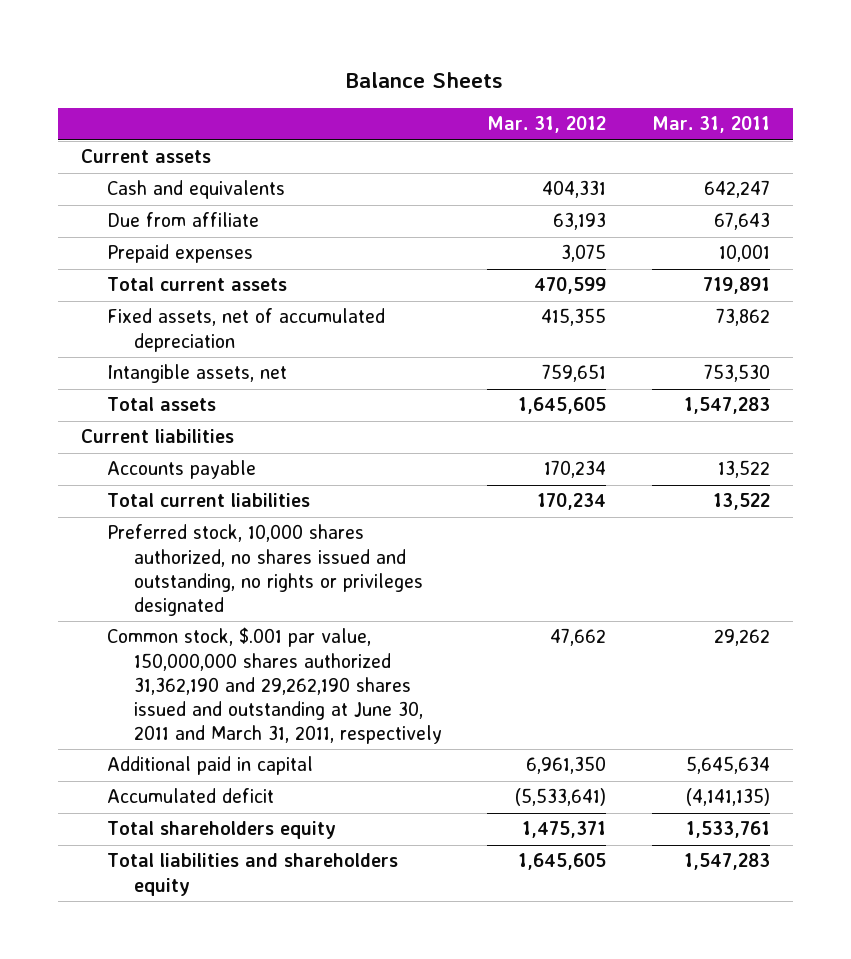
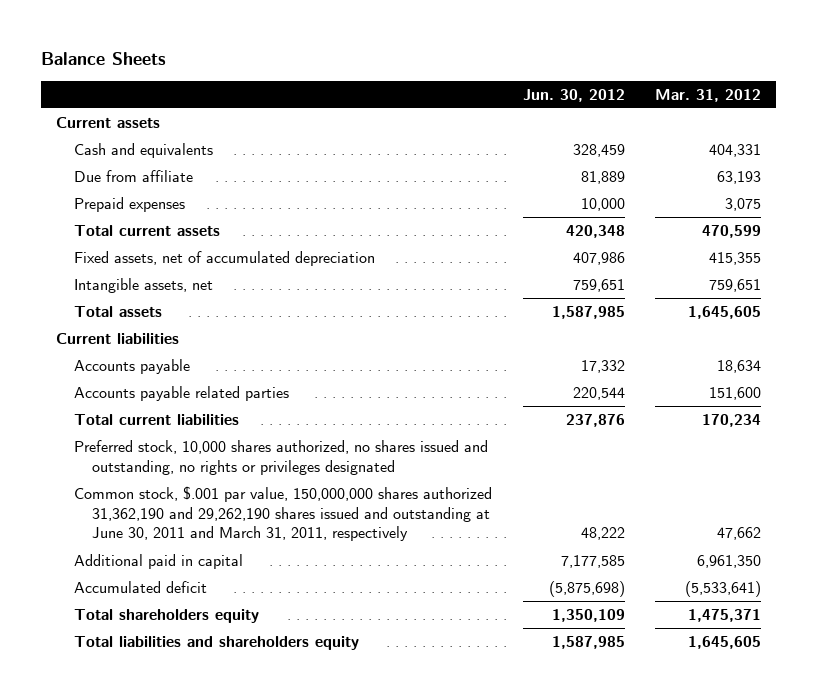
- | Mar. 31, 2012 | Mar. 31, 2011
+ | Jun. 30, 2012 | Mar. 31, 2012
- Accounts payable | 170,234 | 13,522
+ Accounts payable | 17,332 | 18,634
+ Accounts payable related parties | 220,544 | 151,600

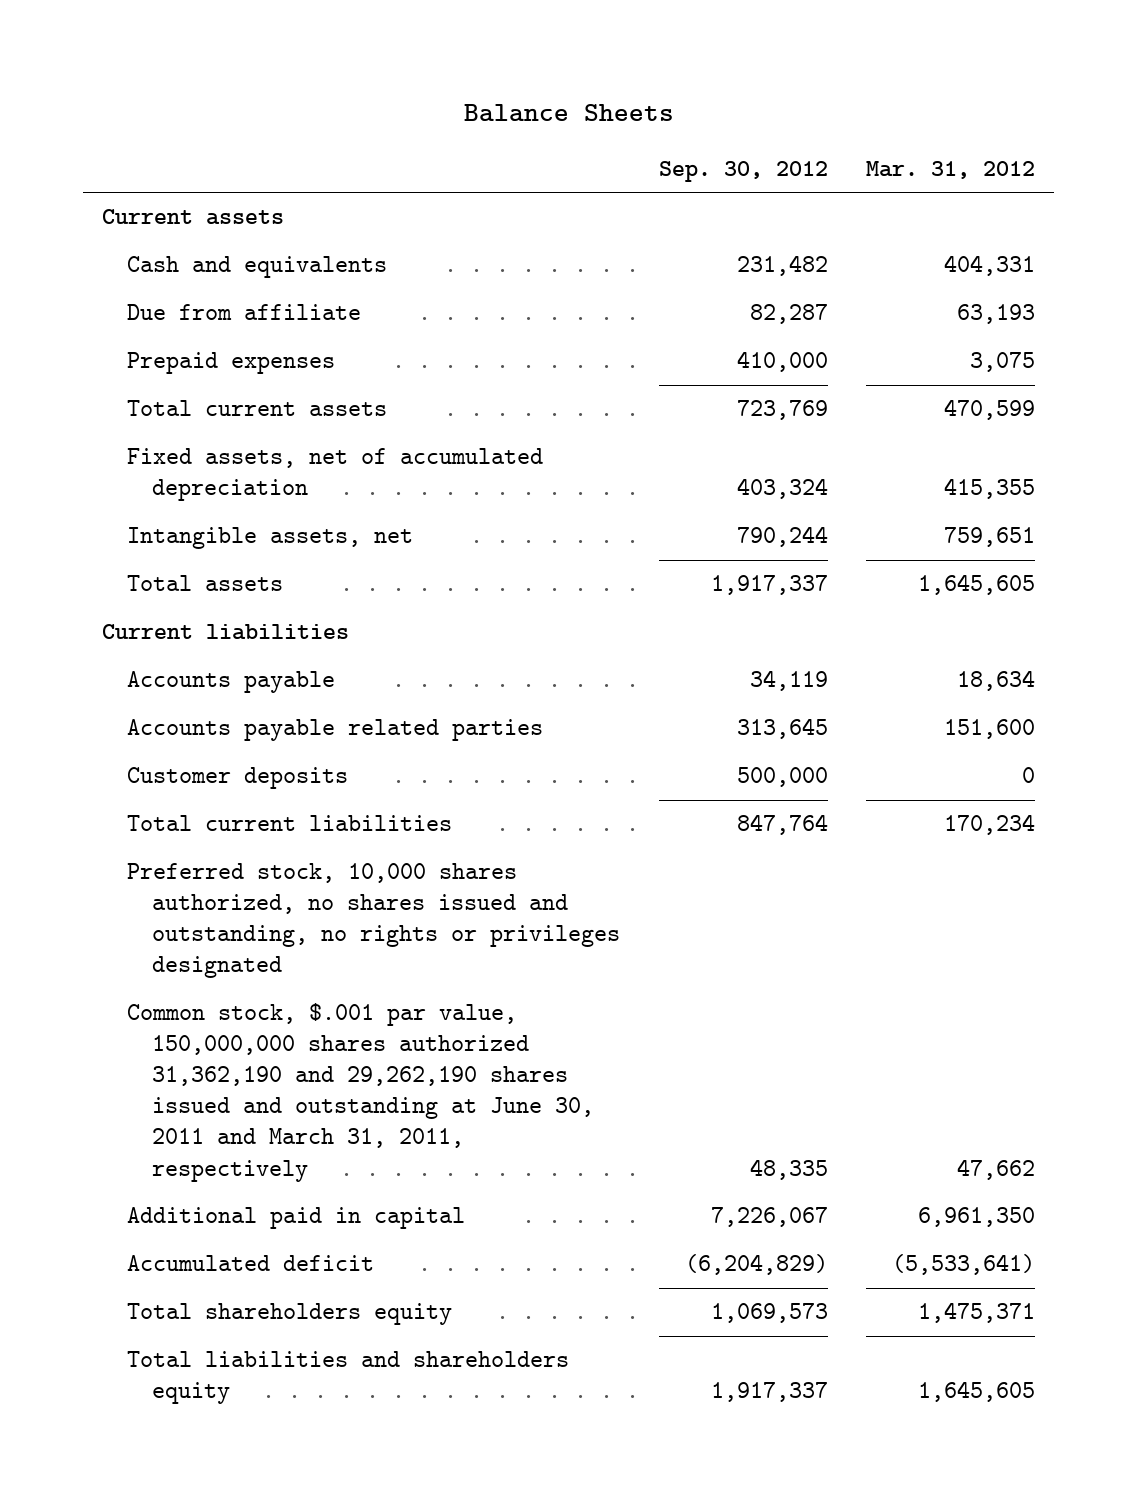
- | Jun. 30, 2012 | Mar. 31, 2012
+ | Sep. 30, 2012 | Mar. 31, 2012
+ Customer deposits | 500,000 | 0

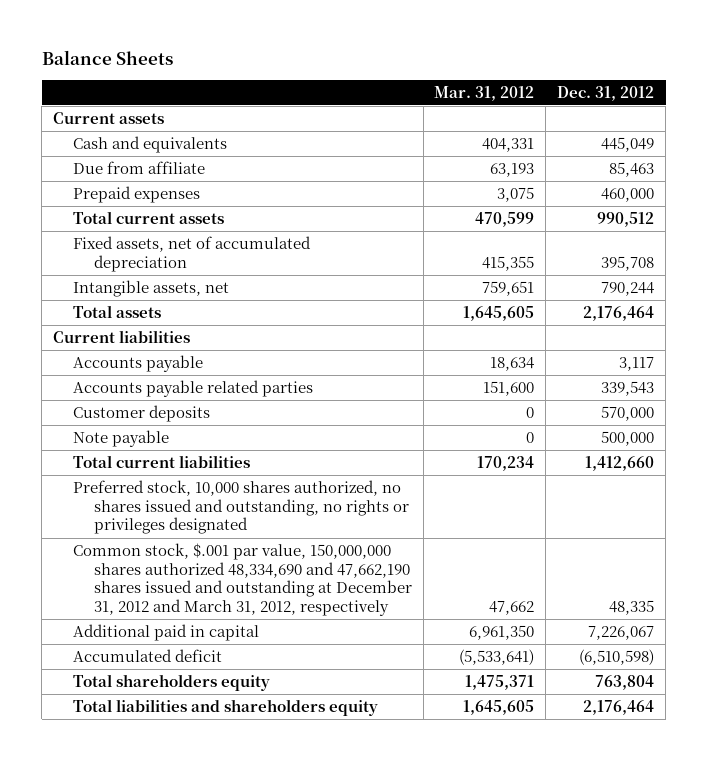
- | Sep. 30, 2012 | Mar. 31, 2012
+ | Mar. 31, 2012 | Dec. 31, 2012
+ Note payable | 0 | 500,000
- Common stock, $.001 par value, 150,000,000 shares authorized 31,362,190 and 29,262,190 shares issued and outstanding at June 30, 2011 and March 31, 2011, respectively | 48,335 | 47,662
+ Common stock, $.001 par value, 150,000,000 shares authorized 48,334,690 and 47,662,190 shares issued and outstanding at December 31, 2012 and March 31, 2012, respectively | 47,662 | 48,335

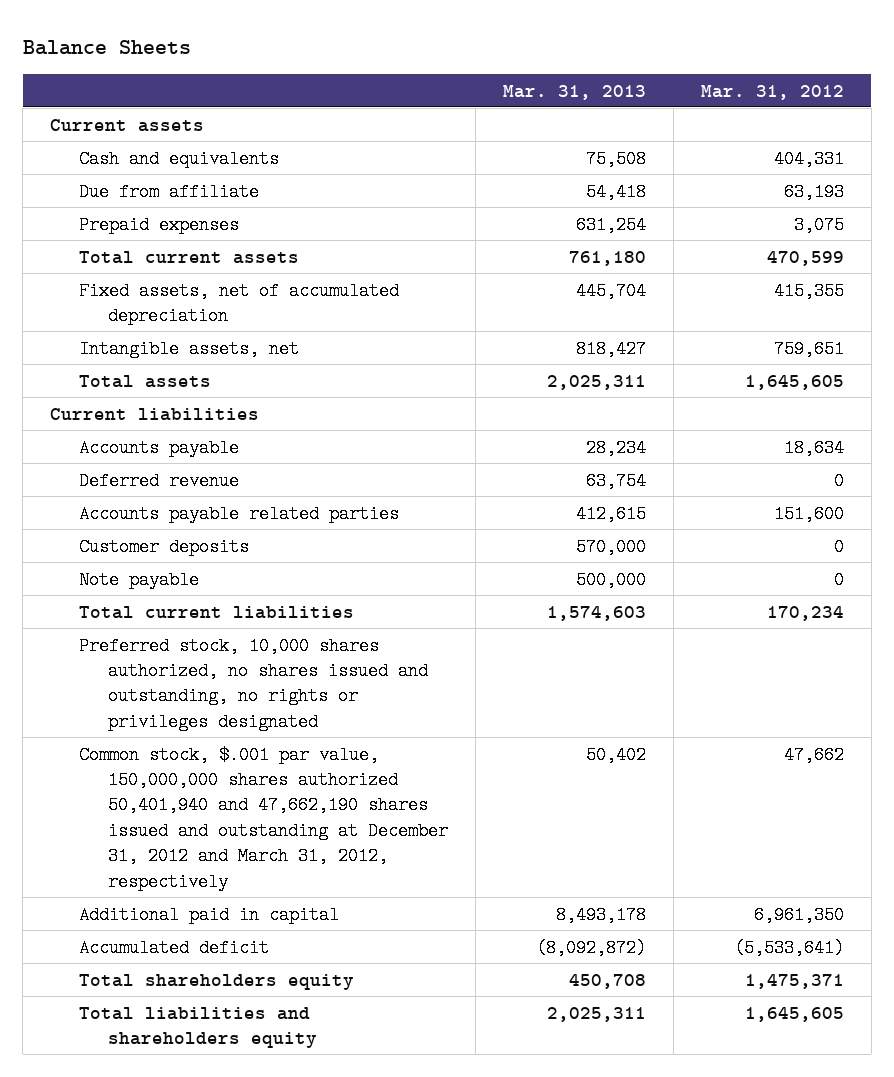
- | Mar. 31, 2012 | Dec. 31, 2012
+ | Mar. 31, 2013 | Mar. 31, 2012
+ Deferred revenue | 63,754 | 0
- Common stock, $.001 par value, 150,000,000 shares authorized 48,334,690 and 47,662,190 shares issued and outstanding at December 31, 2012 and March 31, 2012, respectively | 47,662 | 48,335
+ Common stock, $.001 par value, 150,000,000 shares authorized 50,401,940 and 47,662,190 shares issued and outstanding at December 31, 2012 and March 31, 2012, respectively | 50,402 | 47,662

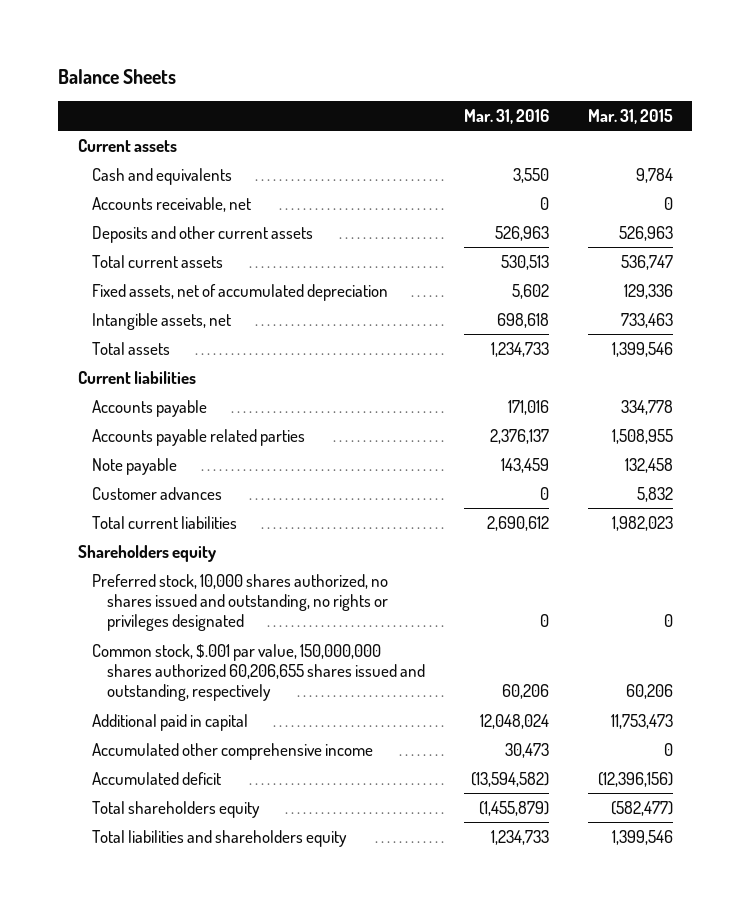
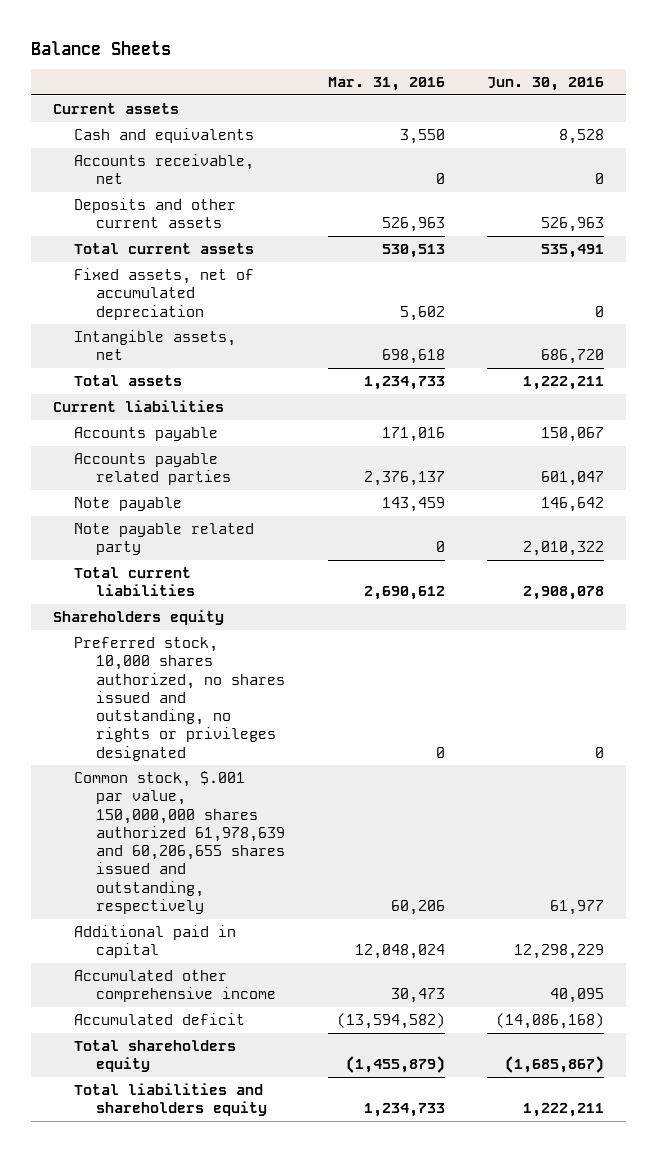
- | Mar. 31, 2016 | Mar. 31, 2015
+ | Mar. 31, 2016 | Jun. 30, 2016
- Customer advances | 0 | 5,832
+ Note payable related party | 0 | 2,010,322
- Common stock, $.001 par value, 150,000,000 shares authorized 60,206,655 shares issued and outstanding, respectively | 60,206 | 60,206
+ Common stock, $.001 par value, 150,000,000 shares authorized 61,978,639 and 60,206,655 shares issued and outstanding, respectively | 60,206 | 61,977

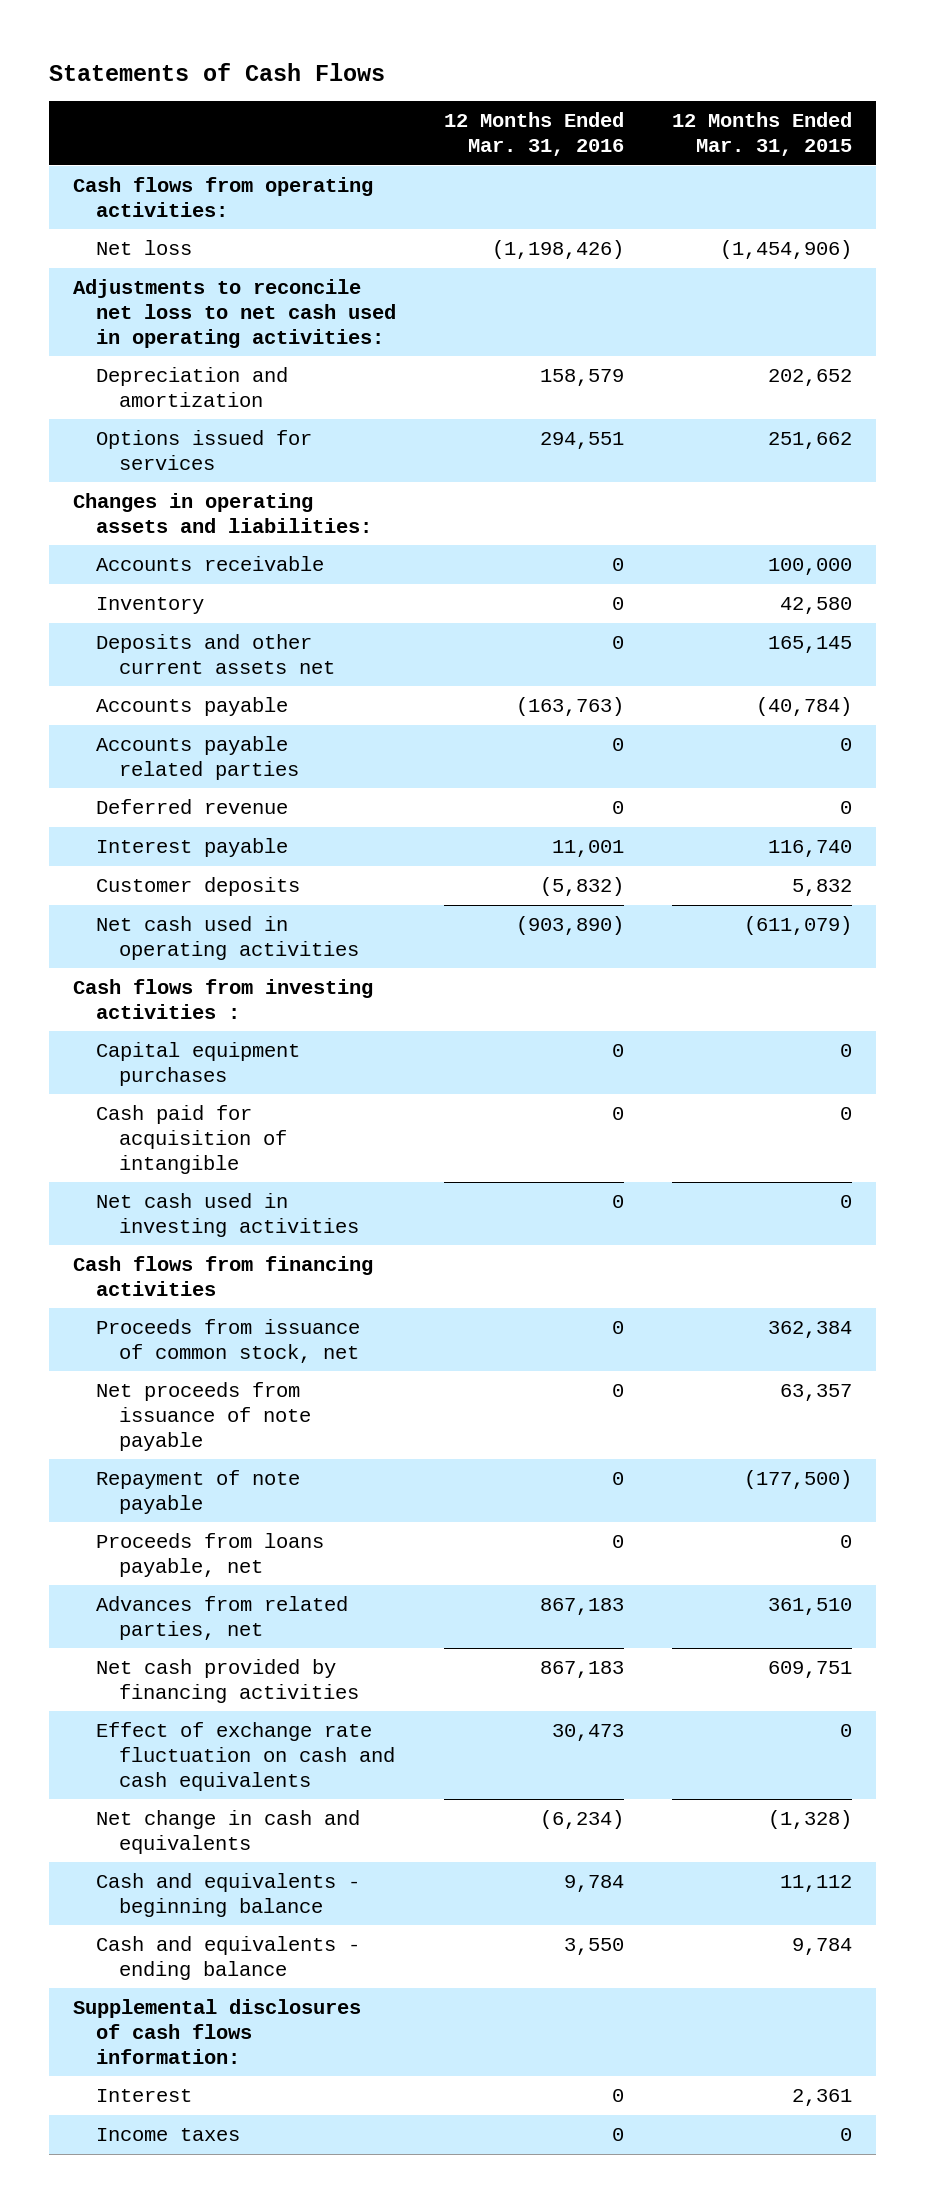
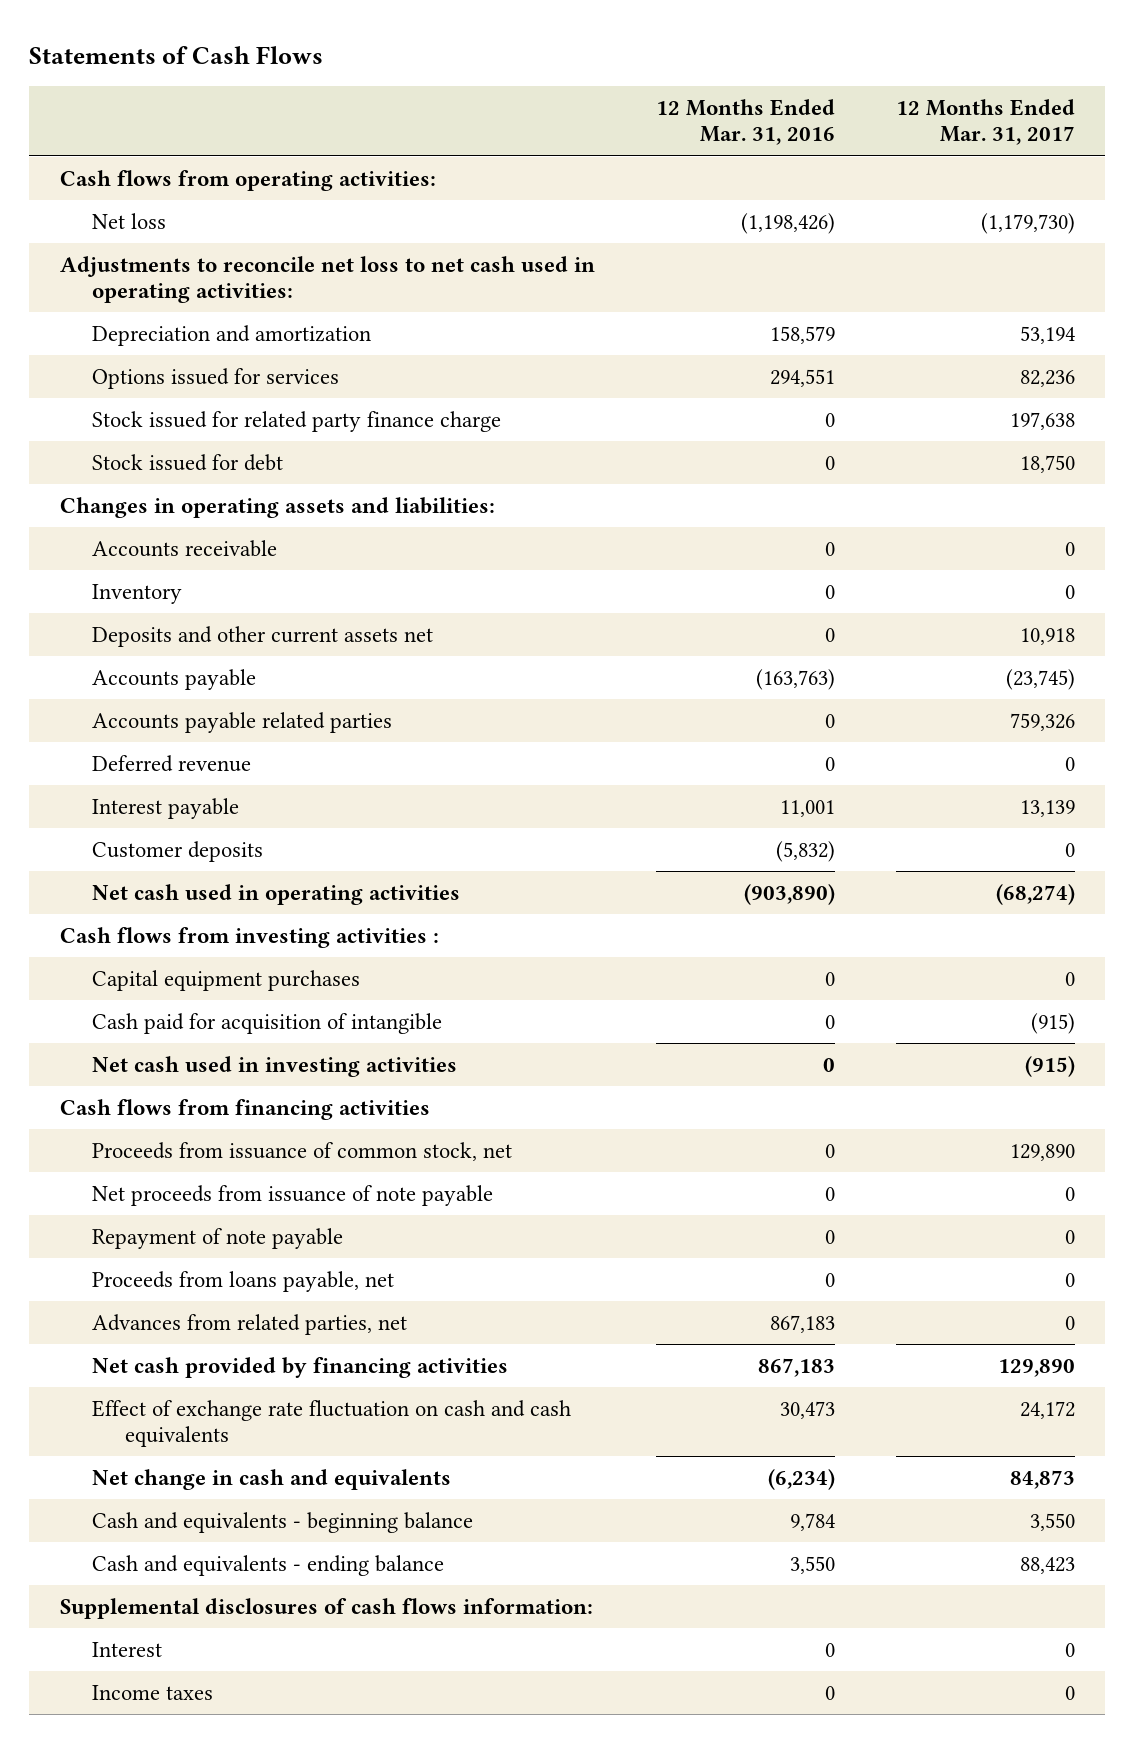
- | 12 Months Ended Mar. 31, 2016 | 12 Months Ended Mar. 31, 2015
+ | 12 Months Ended Mar. 31, 2016 | 12 Months Ended Mar. 31, 2017
+ Stock issued for related party finance charge | 0 | 197,638
+ Stock issued for debt | 0 | 18,750

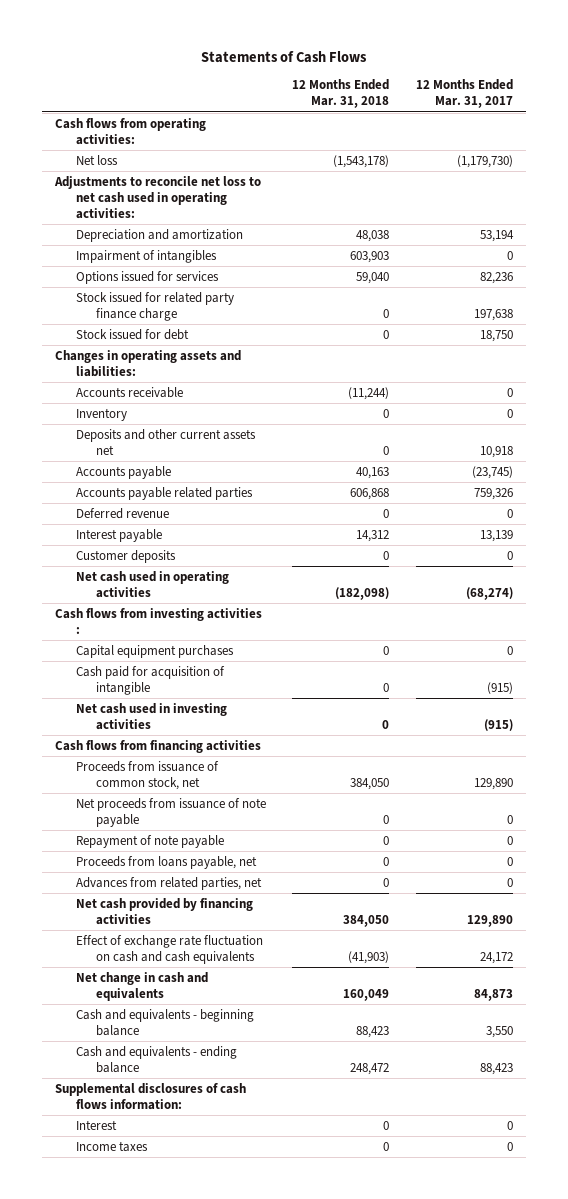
- | 12 Months Ended Mar. 31, 2016 | 12 Months Ended Mar. 31, 2017
+ | 12 Months Ended Mar. 31, 2018 | 12 Months Ended Mar. 31, 2017
+ Impairment of intangibles | 603,903 | 0

